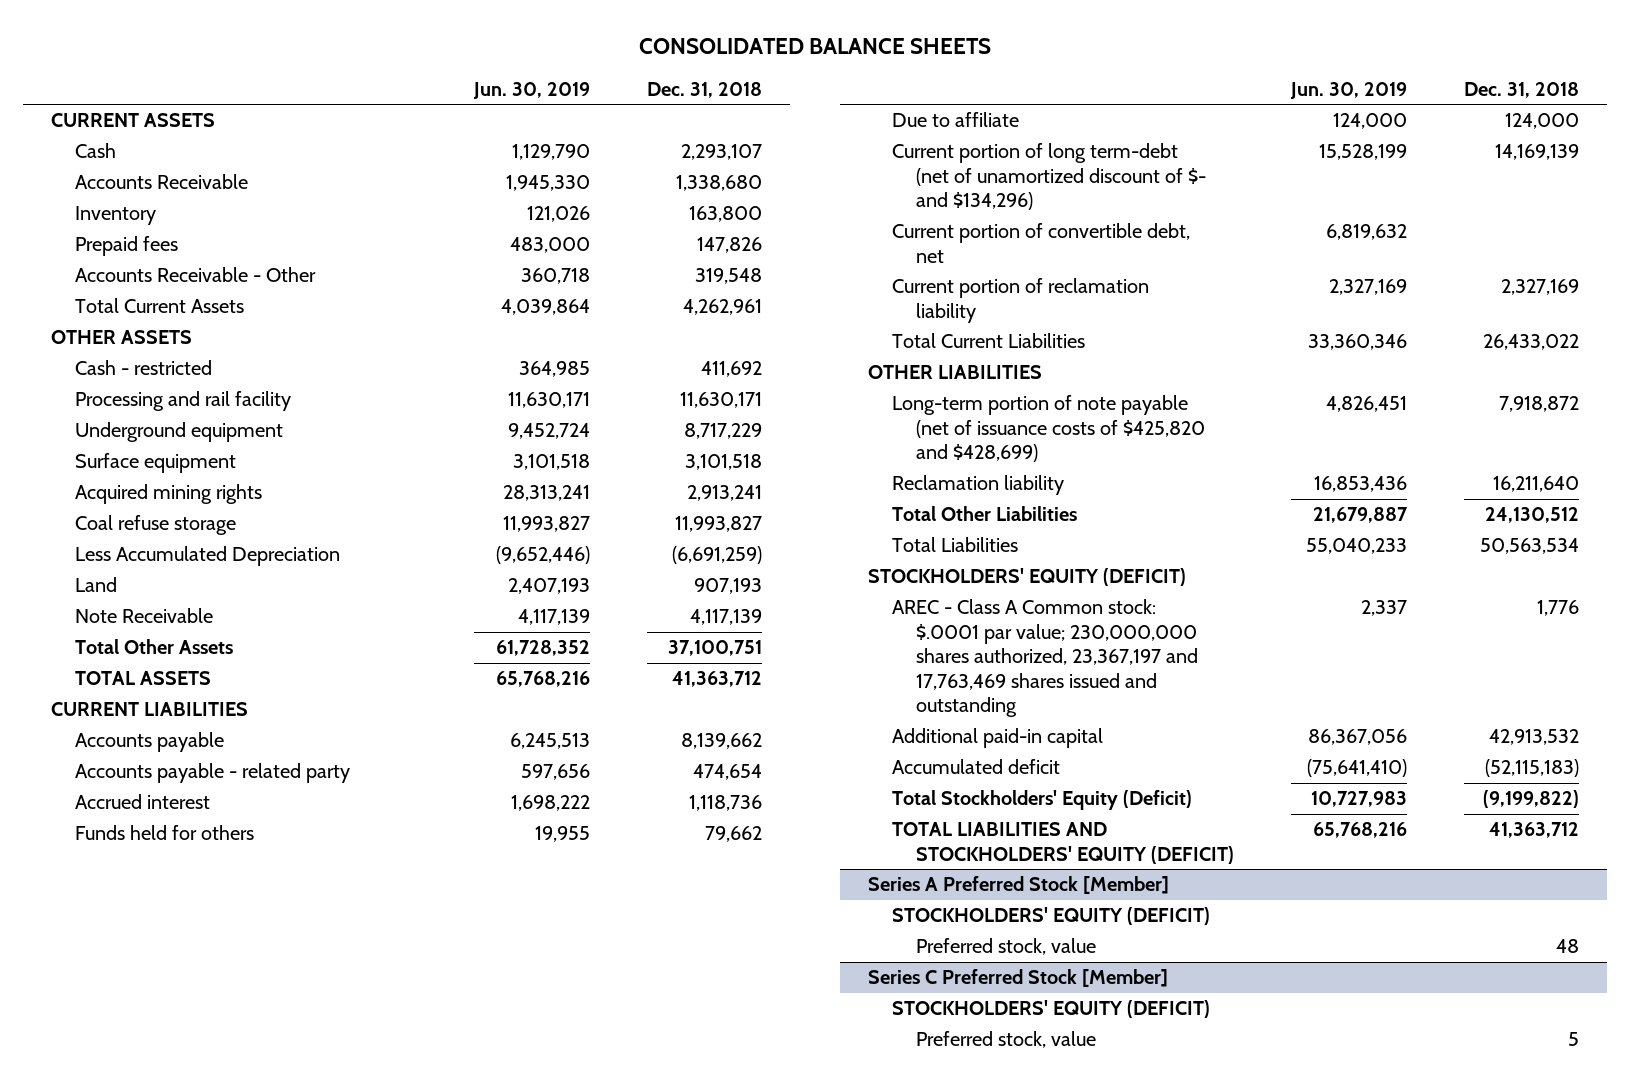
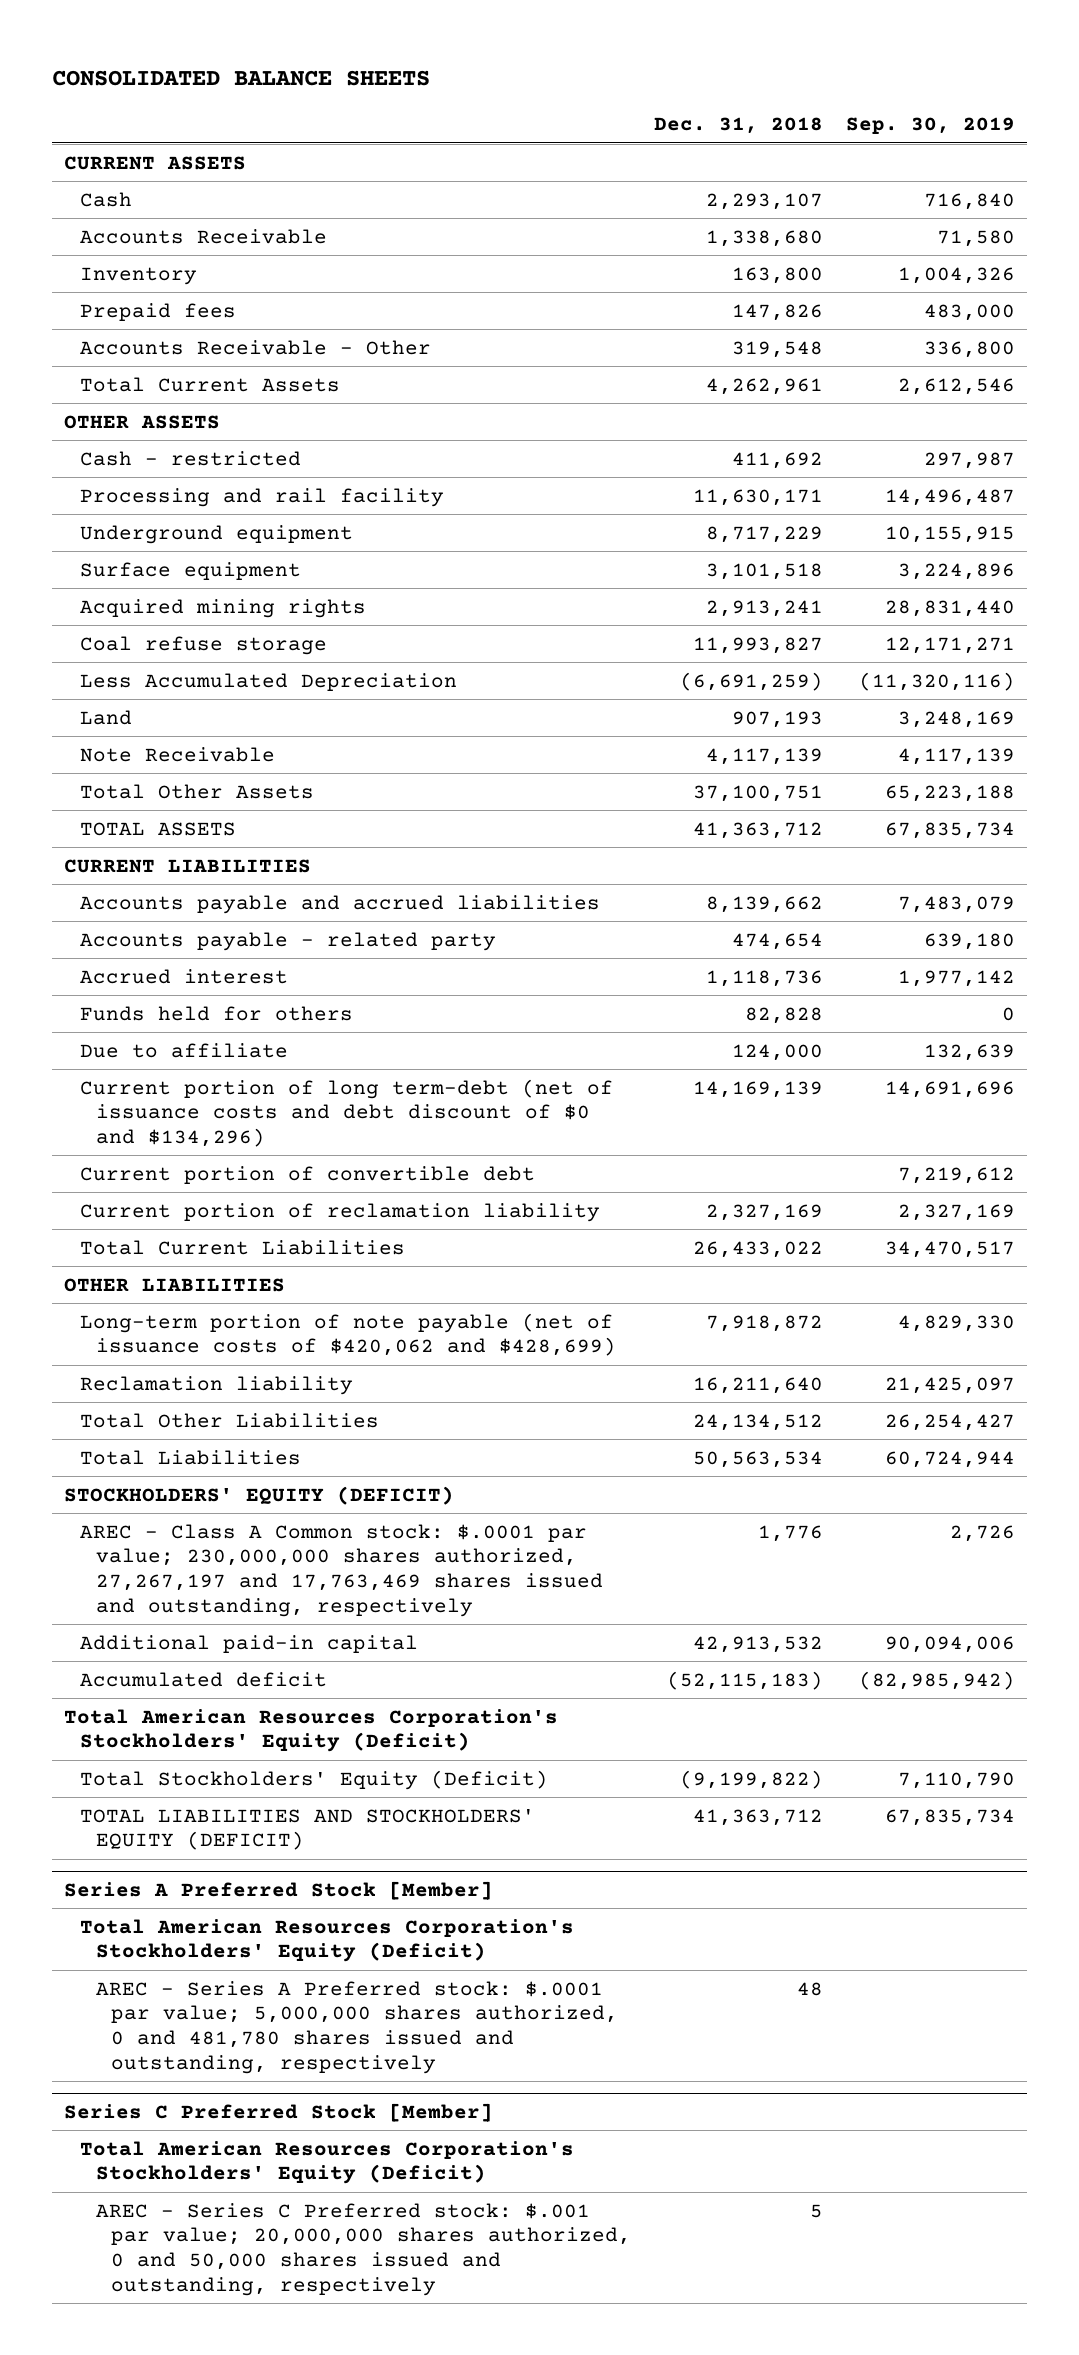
- | Jun. 30, 2019 | Dec. 31, 2018
+ | Dec. 31, 2018 | Sep. 30, 2019
- Accounts payable | 6,245,513 | 8,139,662
+ Accounts payable and accrued liabilities | 8,139,662 | 7,483,079
- Funds held for others | 19,955 | 79,662
+ Funds held for others | 82,828 | 0
- Current portion of long term-debt (net of unamortized discount of $- and $134,296) | 15,528,199 | 14,169,139
- Current portion of convertible debt, net | 6,819,632 |
+ Current portion of long term-debt (net of issuance costs and debt discount of $0 and $134,296) | 14,169,139 | 14,691,696
+ Current portion of convertible debt | | 7,219,612
- Long-term portion of note payable (net of issuance costs of $425,820 and $428,699) | 4,826,451 | 7,918,872
+ Long-term portion of note payable (net of issuance costs of $420,062 and $428,699) | 7,918,872 | 4,829,330
- Total Other Liabilities | 21,679,887 | 24,130,512
+ Total Other Liabilities | 24,134,512 | 26,254,427
- AREC - Class A Common stock: $.0001 par value; 230,000,000 shares authorized, 23,367,197 and 17,763,469 shares issued and outstanding | 2,337 | 1,776
+ AREC - Class A Common stock: $.0001 par value; 230,000,000 shares authorized, 27,267,197 and 17,763,469 shares issued and outstanding, respectively | 1,776 | 2,726
+ Total American Resources Corporation's Stockholders' Equity (Deficit)
@ Series A Preferred Stock [Member]
- STOCKHOLDERS' EQUITY (DEFICIT)
- Preferred stock, value | | 48
+ Total American Resources Corporation's Stockholders' Equity (Deficit)
+ AREC - Series A Preferred stock: $.0001 par value; 5,000,000 shares authorized, 0 and 481,780 shares issued and outstanding, respectively | 48 |
@ Series C Preferred Stock [Member]
- STOCKHOLDERS' EQUITY (DEFICIT)
- Preferred stock, value | | 5
+ Total American Resources Corporation's Stockholders' Equity (Deficit)
+ AREC - Series C Preferred stock: $.001 par value; 20,000,000 shares authorized, 0 and 50,000 shares issued and outstanding, respectively | 5 |

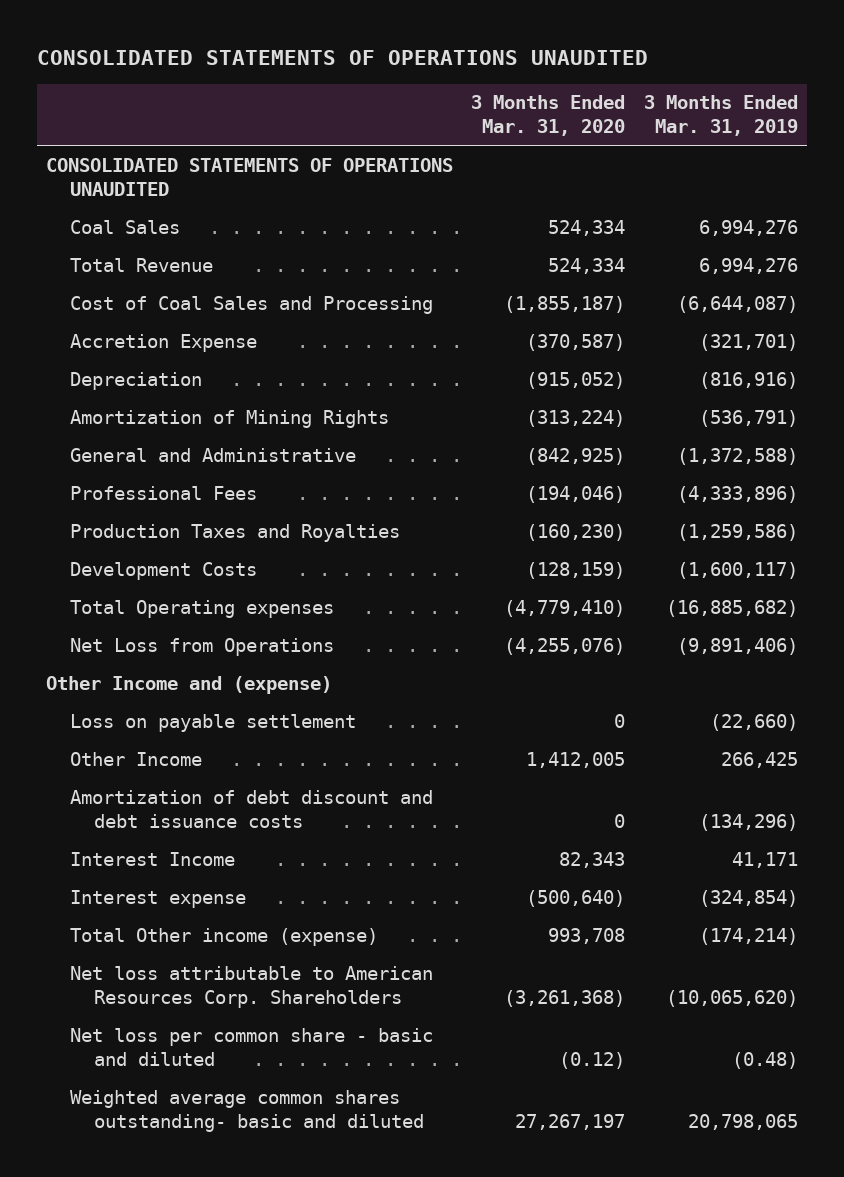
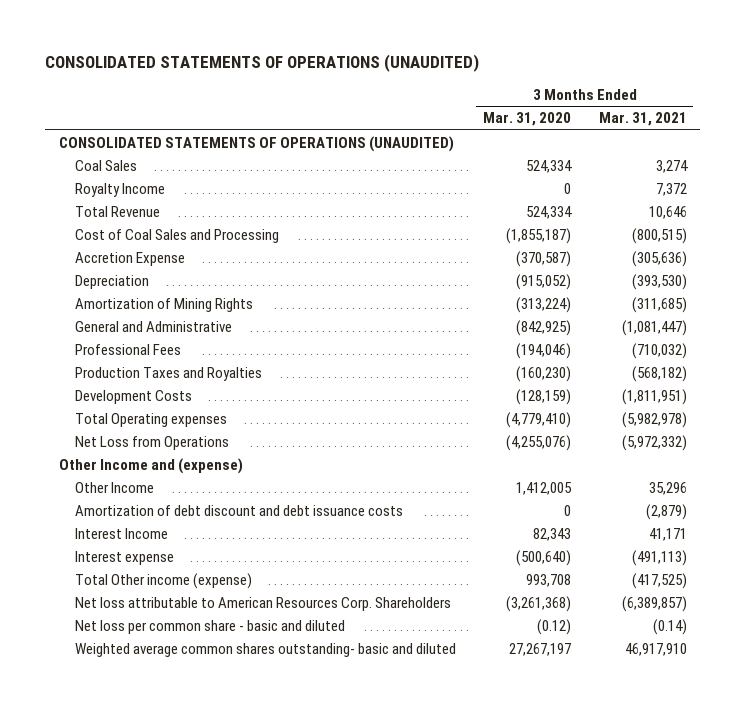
- CONSOLIDATED STATEMENTS OF OPERATIONS UNAUDITED
+ CONSOLIDATED STATEMENTS OF OPERATIONS (UNAUDITED)
- | 3 Months Ended Mar. 31, 2020 | 3 Months Ended Mar. 31, 2019
+ | 3 Months Ended Mar. 31, 2020 | 3 Months Ended Mar. 31, 2021
- CONSOLIDATED STATEMENTS OF OPERATIONS UNAUDITED
+ CONSOLIDATED STATEMENTS OF OPERATIONS (UNAUDITED)
+ Royalty Income | 0 | 7,372
- Loss on payable settlement | 0 | (22,660)

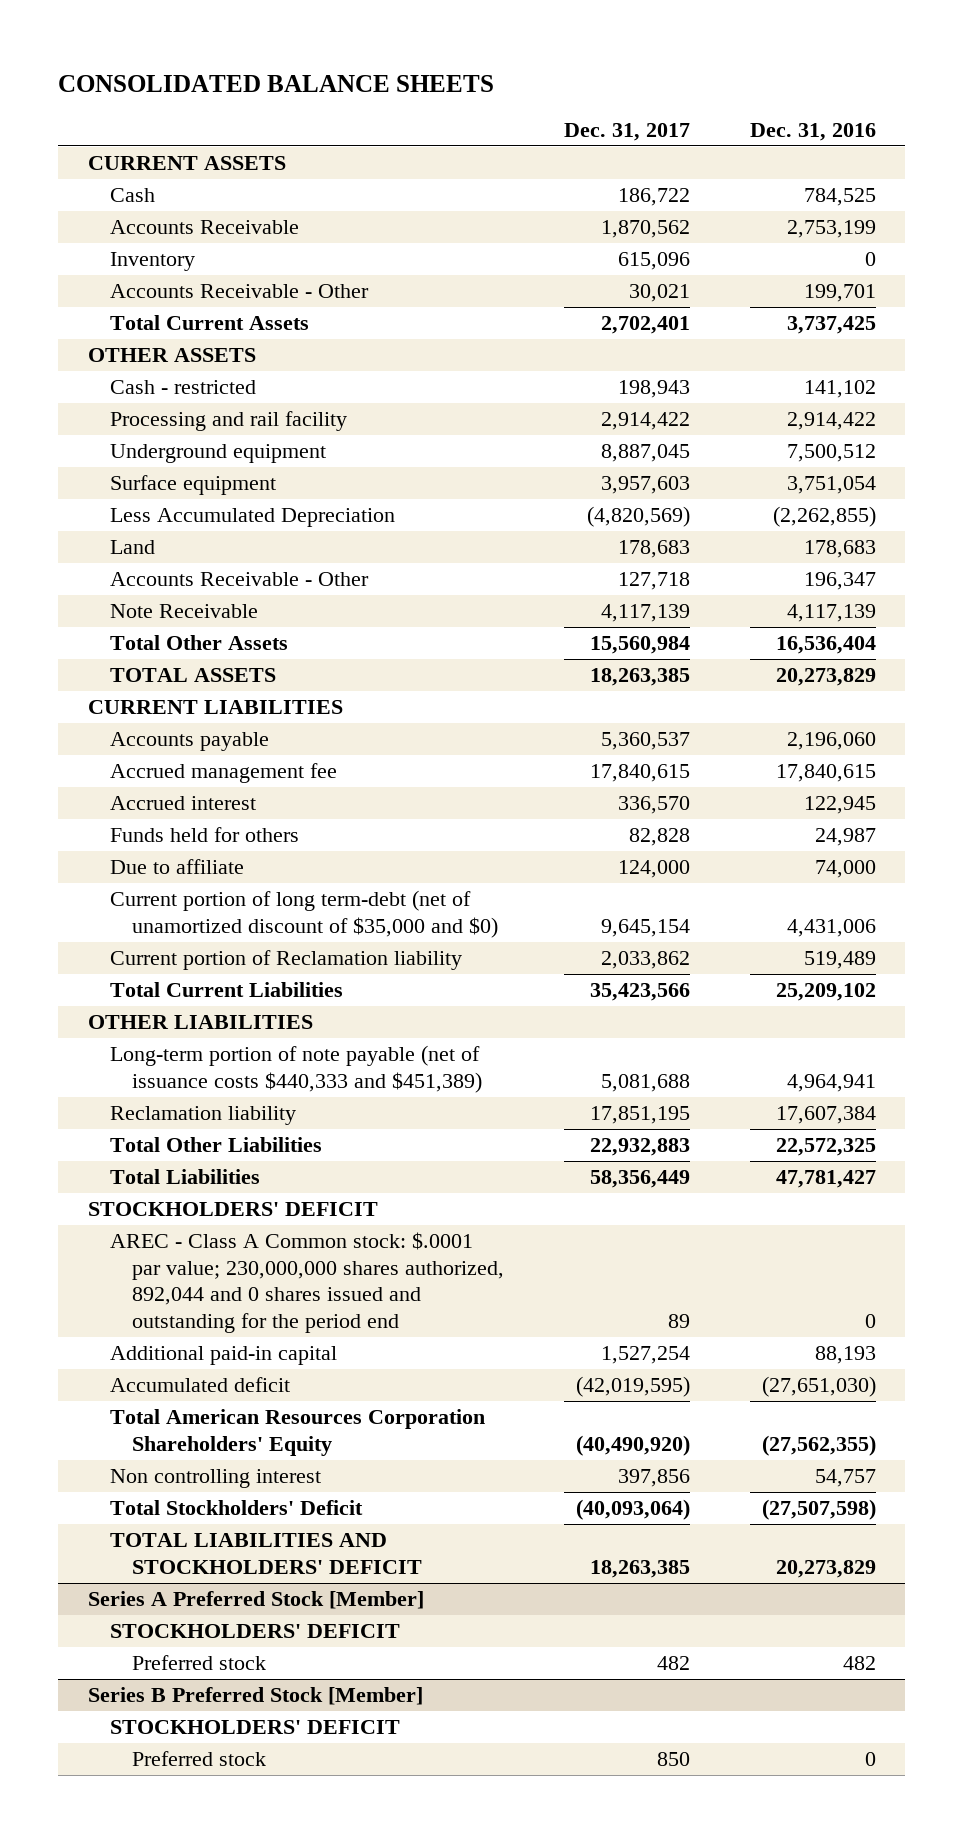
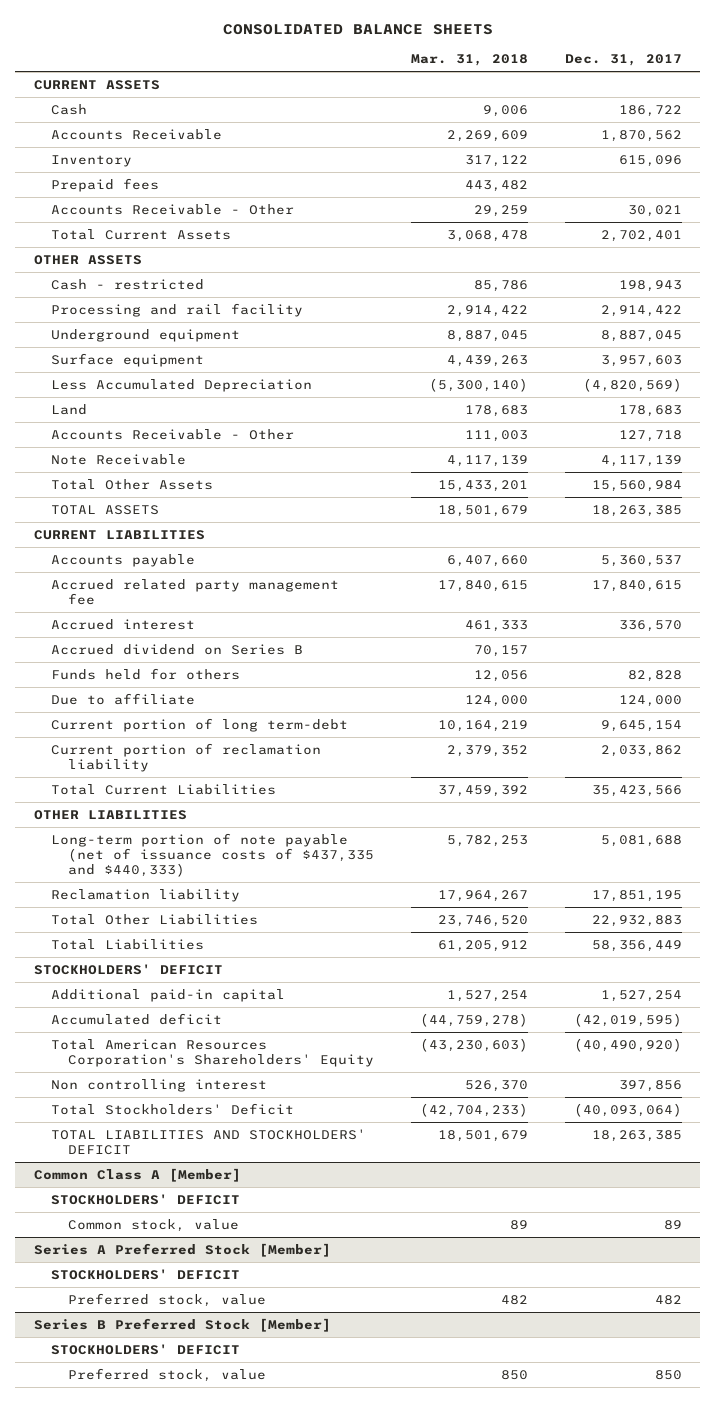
- | Dec. 31, 2017 | Dec. 31, 2016
+ | Mar. 31, 2018 | Dec. 31, 2017
+ Prepaid fees | 443,482 |
- Accrued management fee | 17,840,615 | 17,840,615
+ Accrued related party management fee | 17,840,615 | 17,840,615
+ Accrued dividend on Series B | 70,157 |
- Current portion of long term-debt (net of unamortized discount of $35,000 and $0) | 9,645,154 | 4,431,006
- Current portion of Reclamation liability | 2,033,862 | 519,489
+ Current portion of long term-debt | 10,164,219 | 9,645,154
+ Current portion of reclamation liability | 2,379,352 | 2,033,862
- Long-term portion of note payable (net of issuance costs $440,333 and $451,389) | 5,081,688 | 4,964,941
+ Long-term portion of note payable (net of issuance costs of $437,335 and $440,333) | 5,782,253 | 5,081,688
- AREC - Class A Common stock: $.0001 par value; 230,000,000 shares authorized, 892,044 and 0 shares issued and outstanding for the period end | 89 | 0
- Total American Resources Corporation Shareholders' Equity | (40,490,920) | (27,562,355)
+ Total American Resources Corporation's Shareholders' Equity | (43,230,603) | (40,490,920)
+ Common Class A [Member]
+ STOCKHOLDERS' DEFICIT
+ Common stock, value | 89 | 89
@ Series A Preferred Stock [Member]
- Preferred stock | 482 | 482
+ Preferred stock, value | 482 | 482
@ Series B Preferred Stock [Member]
- Preferred stock | 850 | 0
+ Preferred stock, value | 850 | 850

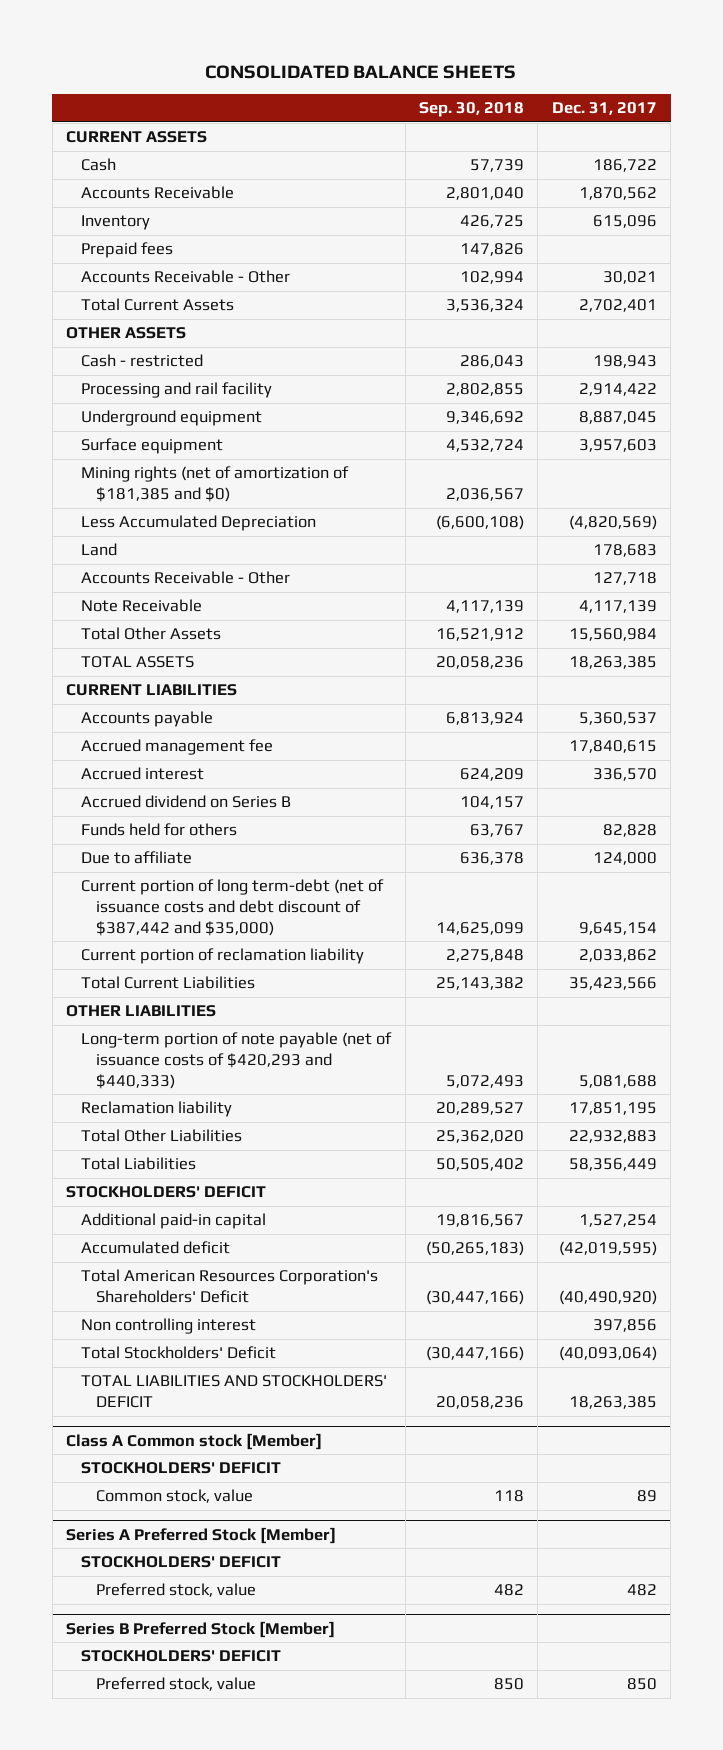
- | Mar. 31, 2018 | Dec. 31, 2017
+ | Sep. 30, 2018 | Dec. 31, 2017
+ Mining rights (net of amortization of $181,385 and $0) | 2,036,567 |
- Accrued related party management fee | 17,840,615 | 17,840,615
+ Accrued management fee | | 17,840,615
- Current portion of long term-debt | 10,164,219 | 9,645,154
+ Current portion of long term-debt (net of issuance costs and debt discount of $387,442 and $35,000) | 14,625,099 | 9,645,154
- Long-term portion of note payable (net of issuance costs of $437,335 and $440,333) | 5,782,253 | 5,081,688
+ Long-term portion of note payable (net of issuance costs of $420,293 and $440,333) | 5,072,493 | 5,081,688
- Total American Resources Corporation's Shareholders' Equity | (43,230,603) | (40,490,920)
+ Total American Resources Corporation's Shareholders' Deficit | (30,447,166) | (40,490,920)
- Common Class A [Member]
+ Class A Common stock [Member]

